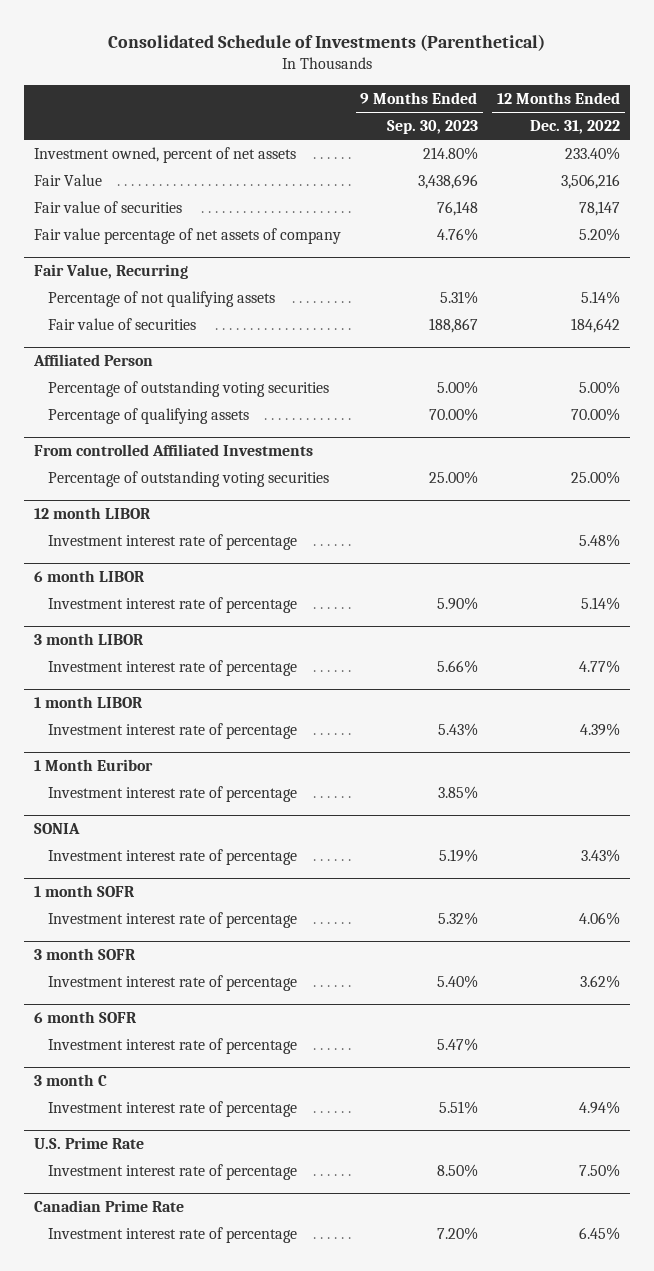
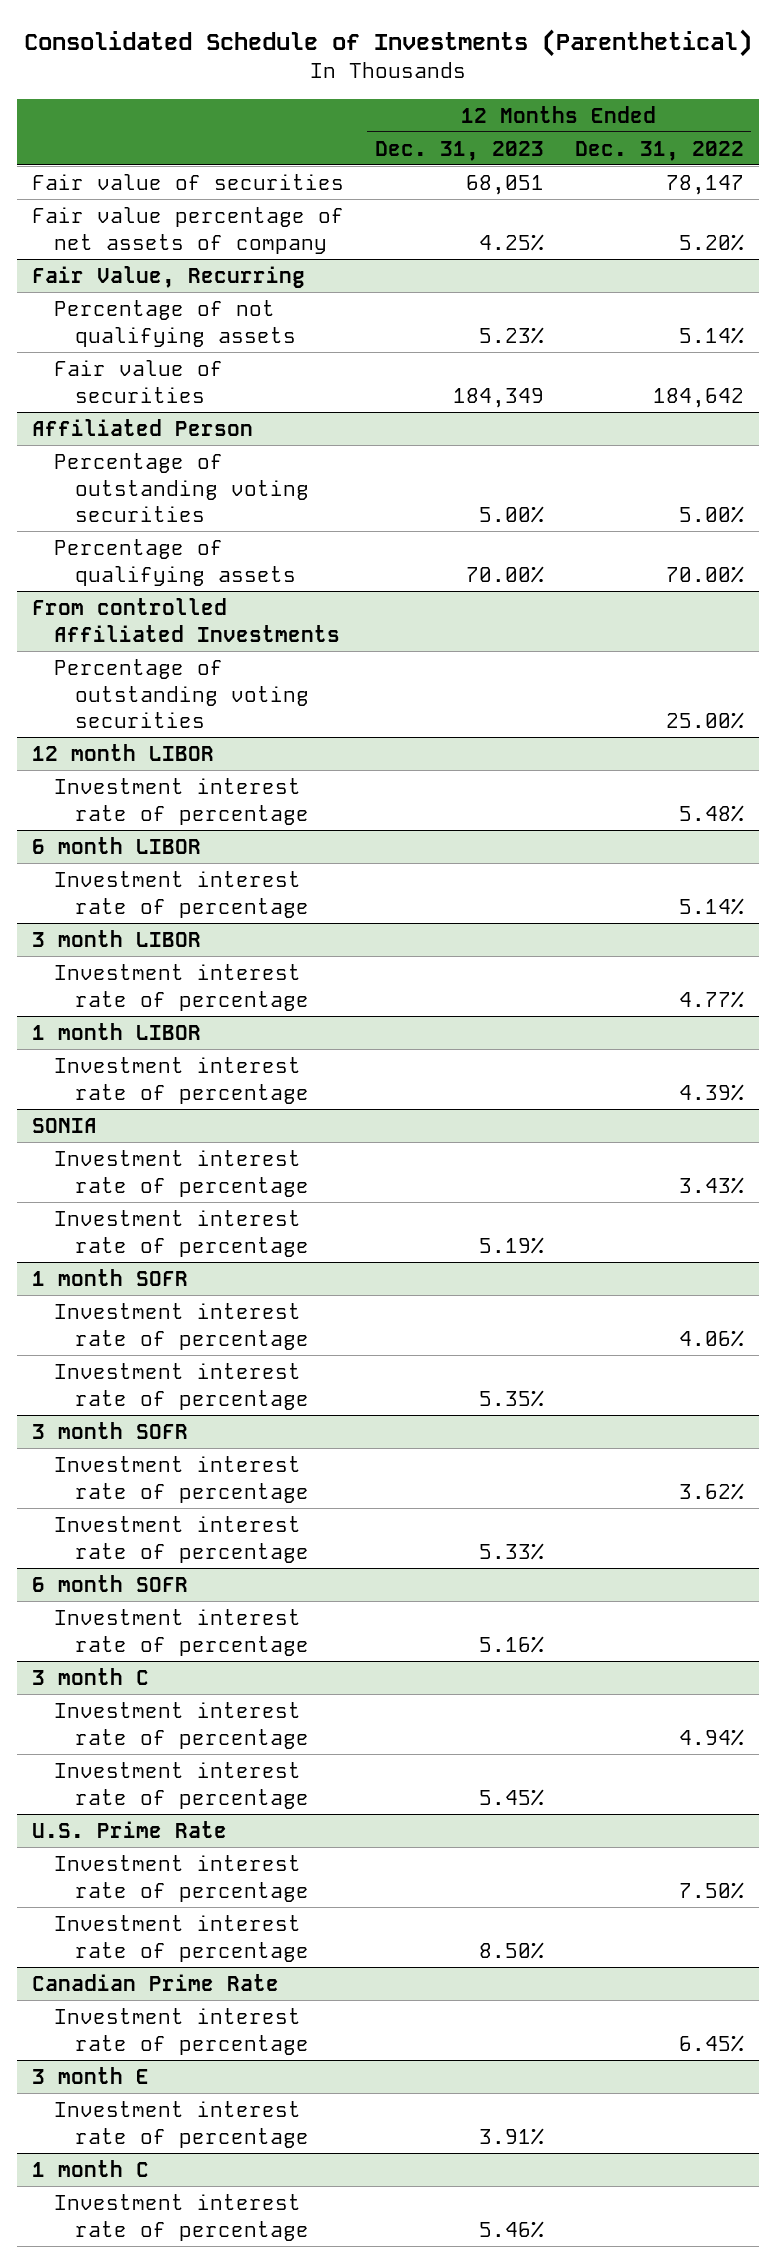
- | 9 Months Ended Sep. 30, 2023 | 12 Months Ended Dec. 31, 2022
+ | 12 Months Ended Dec. 31, 2023 | 12 Months Ended Dec. 31, 2022
- Investment owned, percent of net assets | 214.80% | 233.40%
- Fair Value | 3,438,696 | 3,506,216
- 1 Month Euribor
- Investment interest rate of percentage | 3.85% |
@ SONIA
+ Investment interest rate of percentage | 5.19% |
@ 1 month SOFR
+ Investment interest rate of percentage | 5.35% |
@ 3 month SOFR
+ Investment interest rate of percentage | 5.33% |
@ 3 month C
+ Investment interest rate of percentage | 5.45% |
@ U.S. Prime Rate
+ Investment interest rate of percentage | 8.50% |
+ 3 month E
+ Investment interest rate of percentage | 3.91% |
+ 1 month C
+ Investment interest rate of percentage | 5.46% |

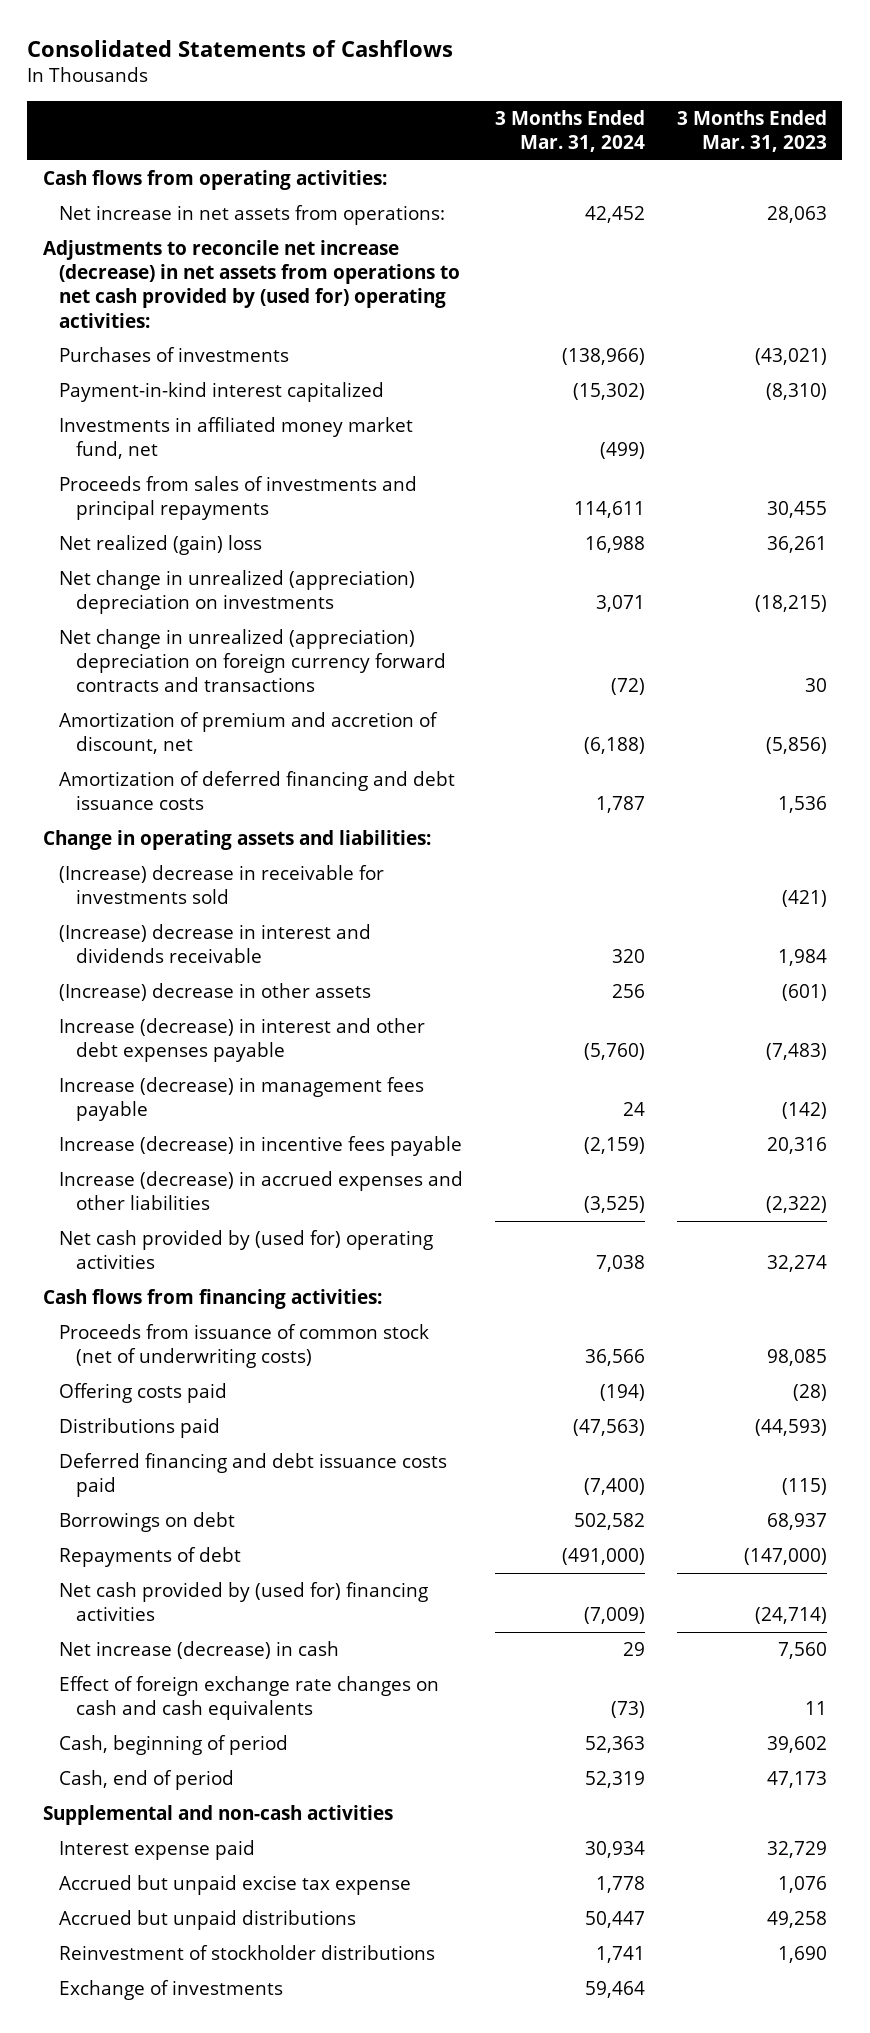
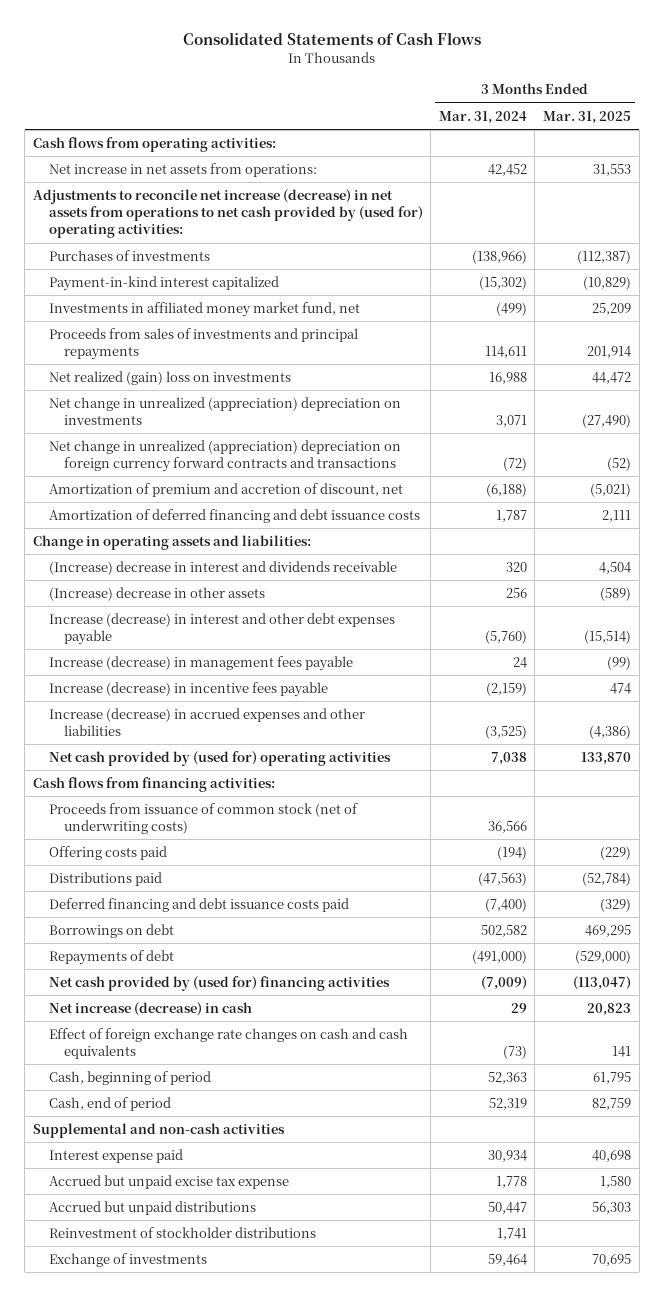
- Consolidated Statements of Cashflows
+ Consolidated Statements of Cash Flows
- | 3 Months Ended Mar. 31, 2024 | 3 Months Ended Mar. 31, 2023
+ | 3 Months Ended Mar. 31, 2024 | 3 Months Ended Mar. 31, 2025
- Net realized (gain) loss | 16,988 | 36,261
+ Net realized (gain) loss on investments | 16,988 | 44,472
- (Increase) decrease in receivable for investments sold | | (421)

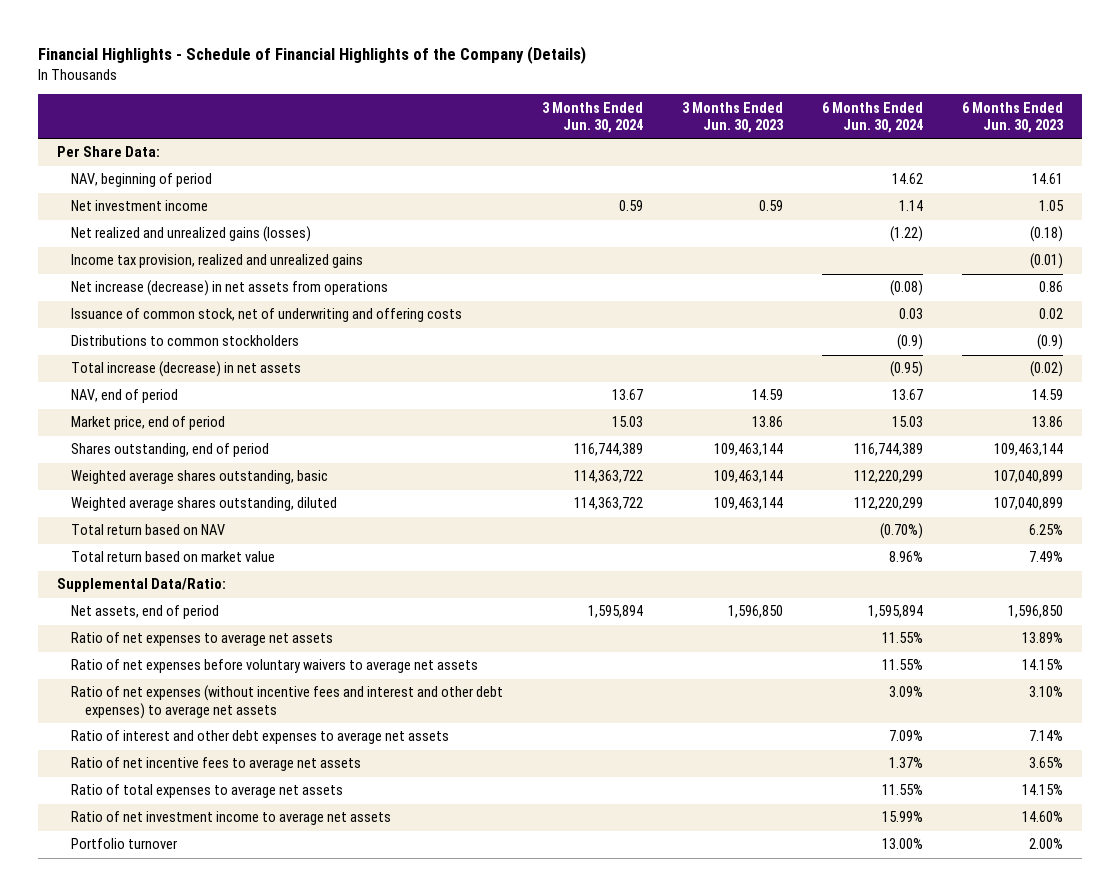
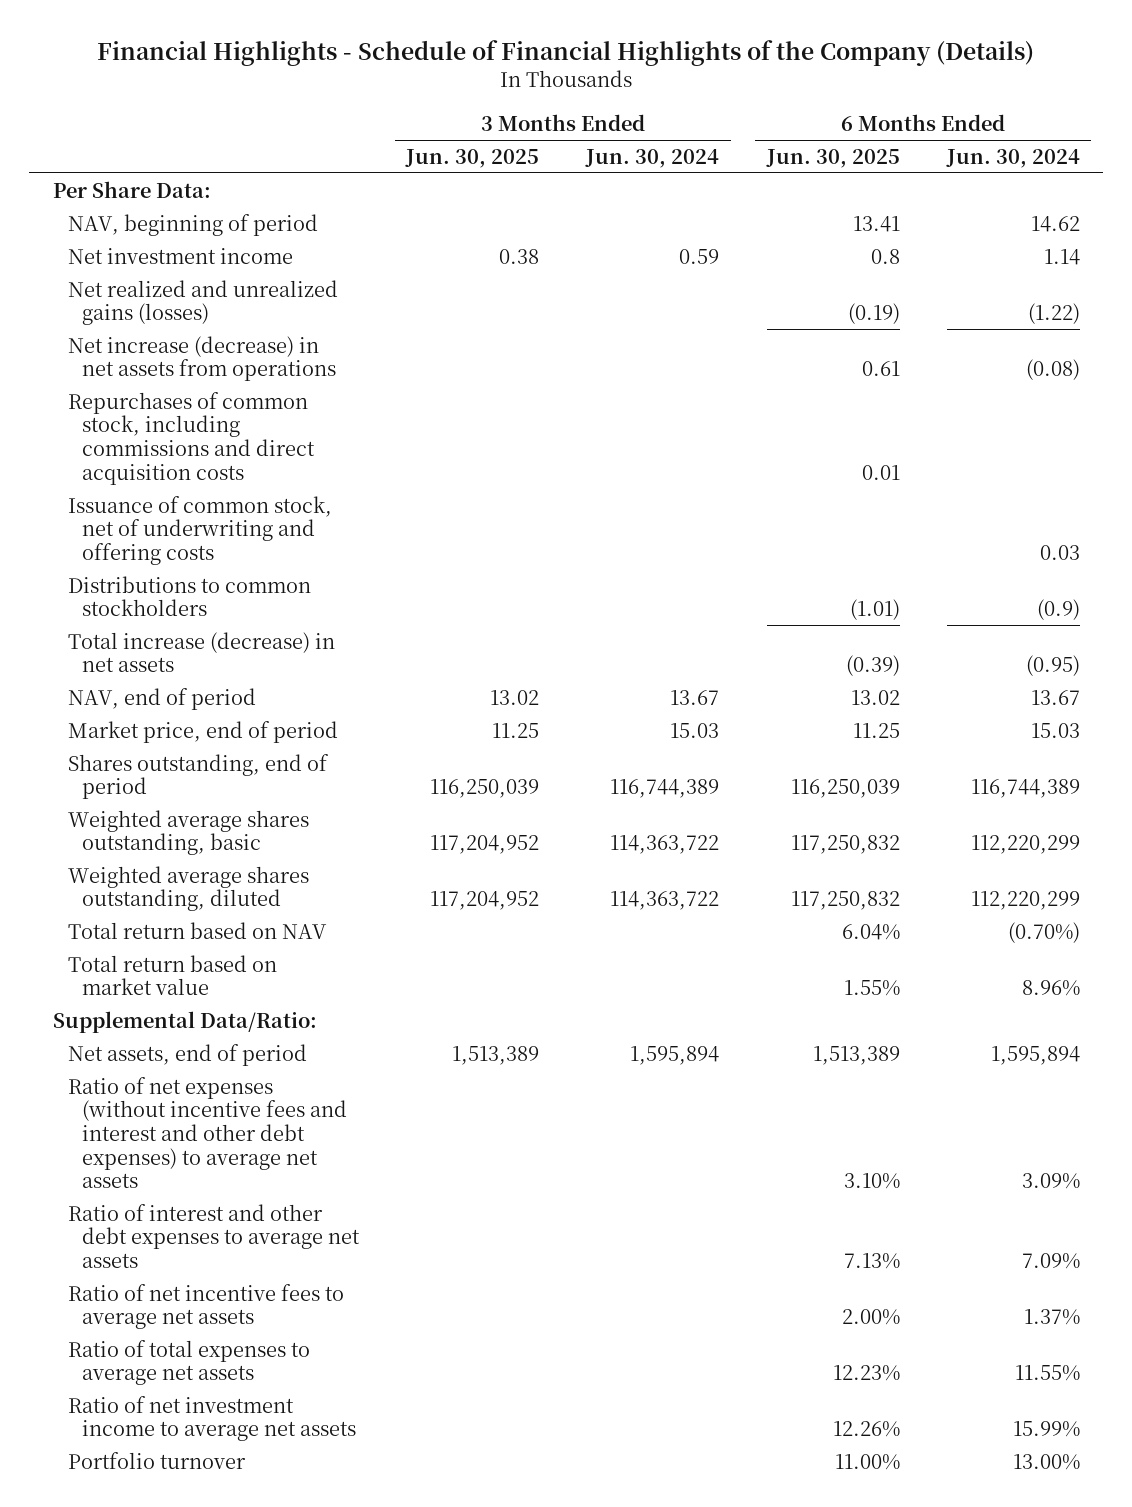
- | 3 Months Ended Jun. 30, 2024 | 3 Months Ended Jun. 30, 2023 | 6 Months Ended Jun. 30, 2024 | 6 Months Ended Jun. 30, 2023
+ | 3 Months Ended Jun. 30, 2025 | 3 Months Ended Jun. 30, 2024 | 6 Months Ended Jun. 30, 2025 | 6 Months Ended Jun. 30, 2024
- Income tax provision, realized and unrealized gains | | | | (0.01)
+ Repurchases of common stock, including commissions and direct acquisition costs | | | 0.01 |
- Ratio of net expenses to average net assets | | | 11.55% | 13.89%
- Ratio of net expenses before voluntary waivers to average net assets | | | 11.55% | 14.15%

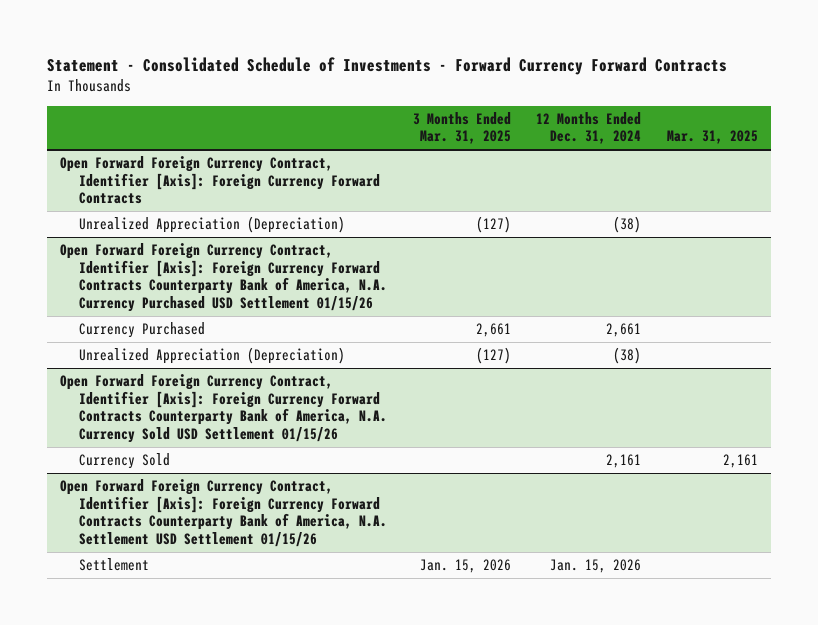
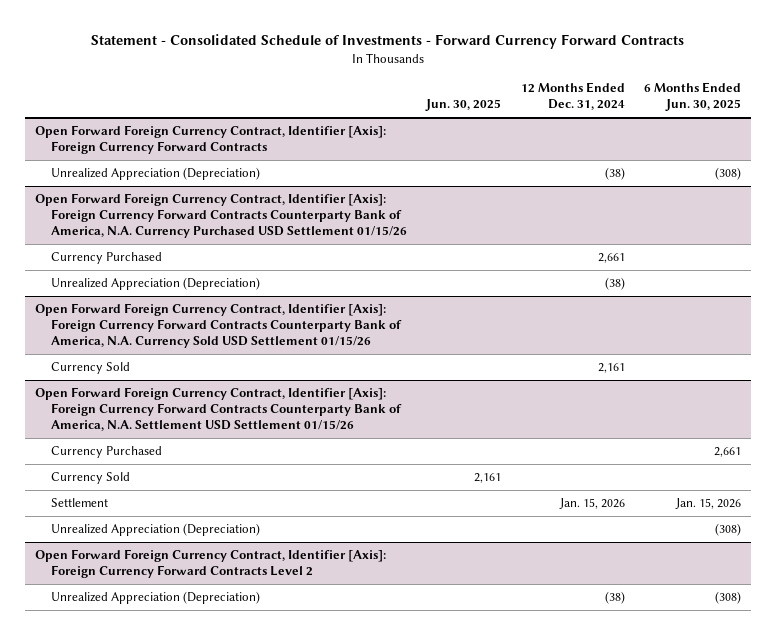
- | 3 Months Ended Mar. 31, 2025 | 12 Months Ended Dec. 31, 2024 | Mar. 31, 2025
+ | Jun. 30, 2025 | 12 Months Ended Dec. 31, 2024 | 6 Months Ended Jun. 30, 2025
@ Open Forward Foreign Currency Contract, Identifier [Axis]: Foreign Currency Forward Contracts Counterparty Bank of America, N.A. Settlement USD Settlement 01/15/26
+ Currency Purchased | | | 2,661
+ Currency Sold | 2,161 | |
+ Unrealized Appreciation (Depreciation) | | | (308)
+ Open Forward Foreign Currency Contract, Identifier [Axis]: Foreign Currency Forward Contracts Level 2
+ Unrealized Appreciation (Depreciation) | | (38) | (308)

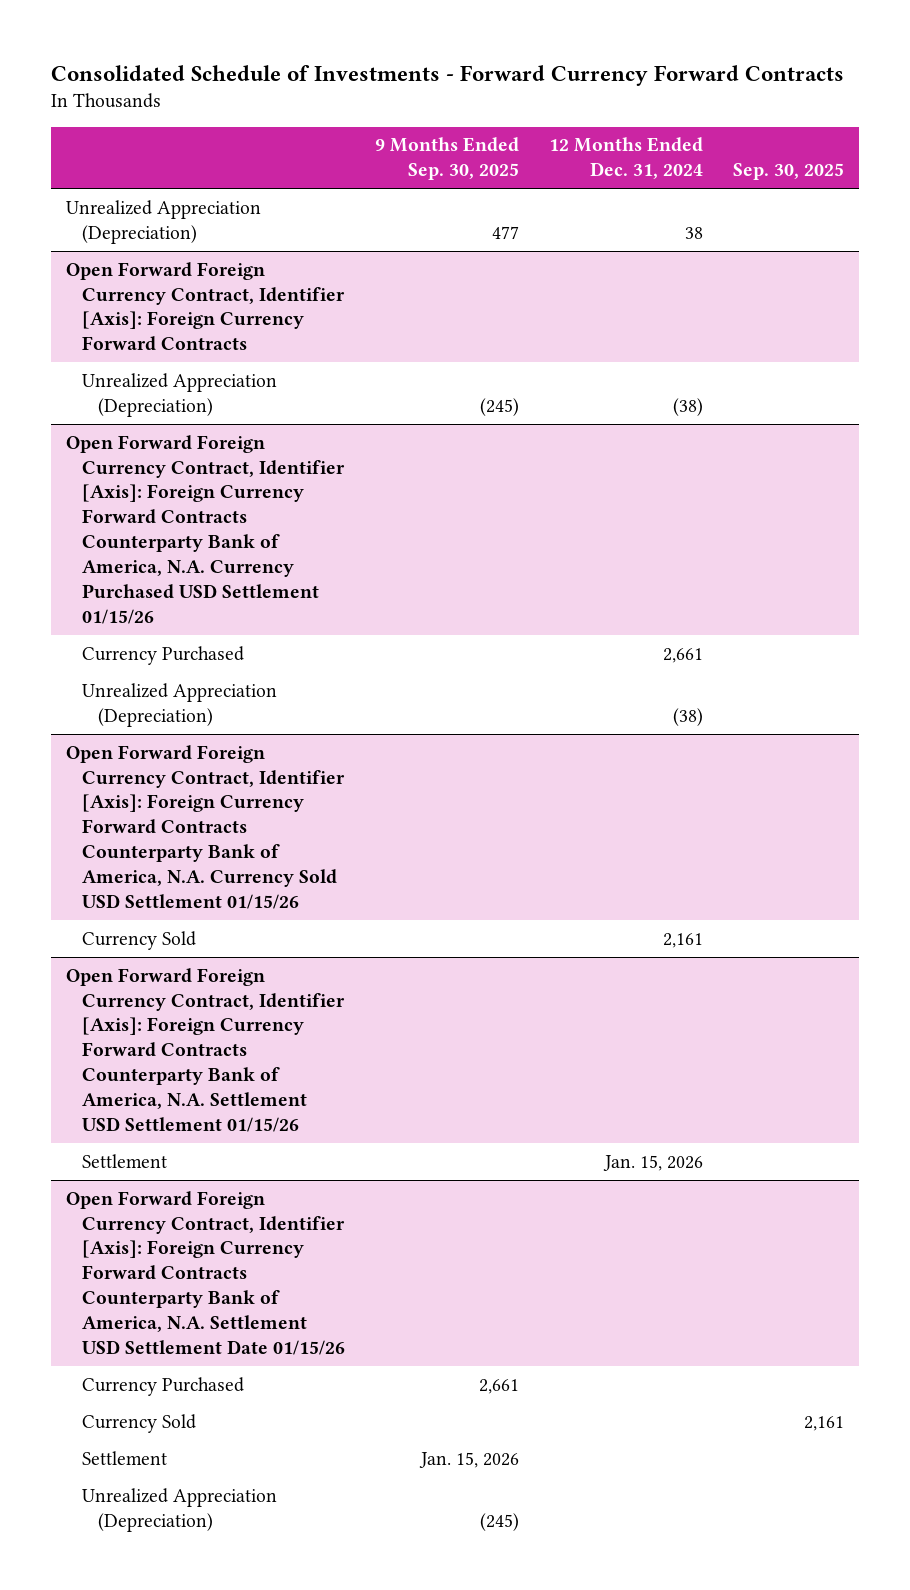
- Statement - Consolidated Schedule of Investments - Forward Currency Forward Contracts
+ Consolidated Schedule of Investments - Forward Currency Forward Contracts
- | Jun. 30, 2025 | 12 Months Ended Dec. 31, 2024 | 6 Months Ended Jun. 30, 2025
+ | 9 Months Ended Sep. 30, 2025 | 12 Months Ended Dec. 31, 2024 | Sep. 30, 2025
+ Unrealized Appreciation (Depreciation) | 477 | 38 |
@ Open Forward Foreign Currency Contract, Identifier [Axis]: Foreign Currency Forward Contracts Counterparty Bank of America, N.A. Settlement USD Settlement 01/15/26
moved up: Settlement | | Jan. 15, 2026 |
+ Open Forward Foreign Currency Contract, Identifier [Axis]: Foreign Currency Forward Contracts Counterparty Bank of America, N.A. Settlement USD Settlement Date 01/15/26
+ Settlement | Jan. 15, 2026 | |
- Open Forward Foreign Currency Contract, Identifier [Axis]: Foreign Currency Forward Contracts Level 2
- Unrealized Appreciation (Depreciation) | | (38) | (308)

